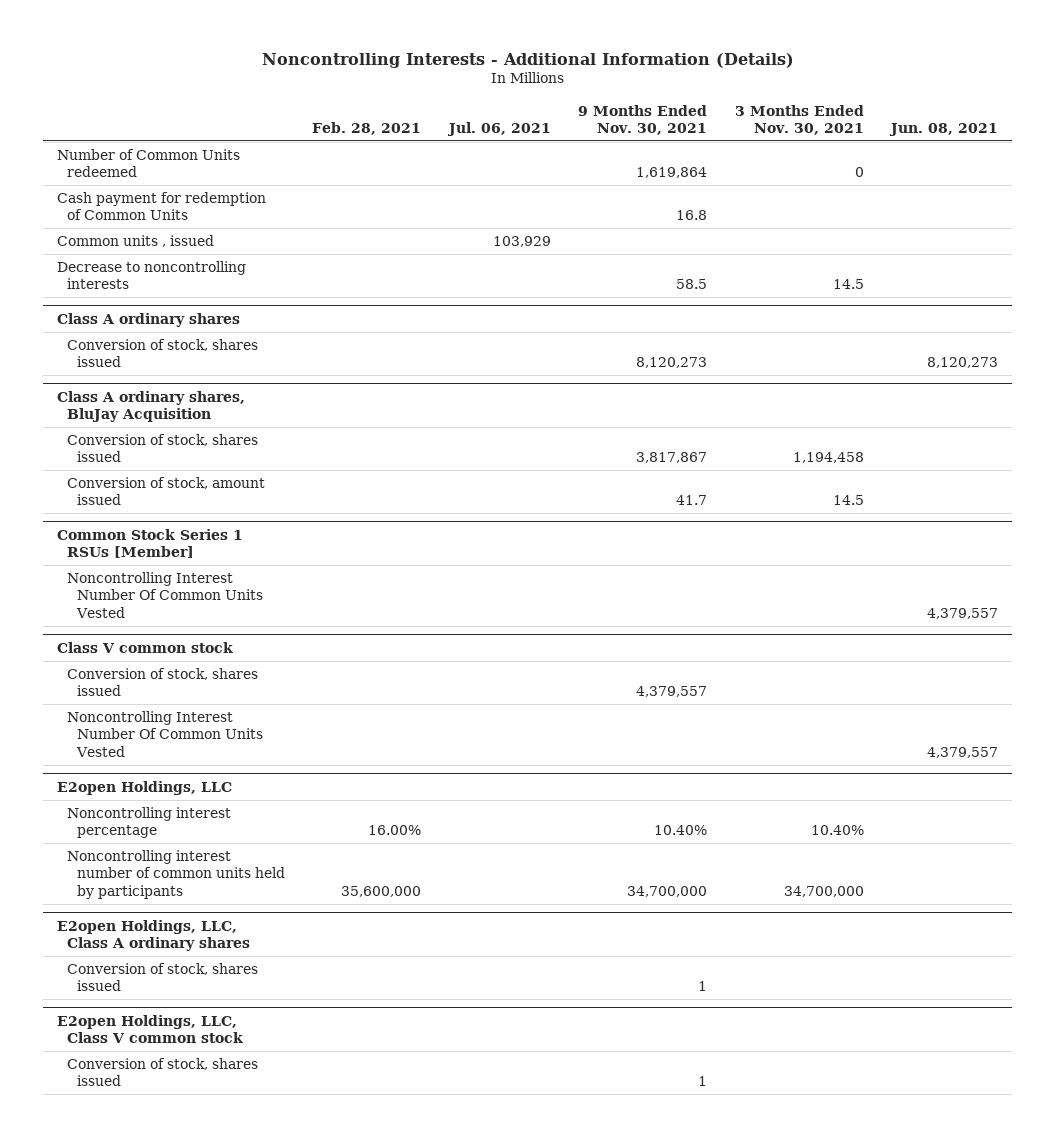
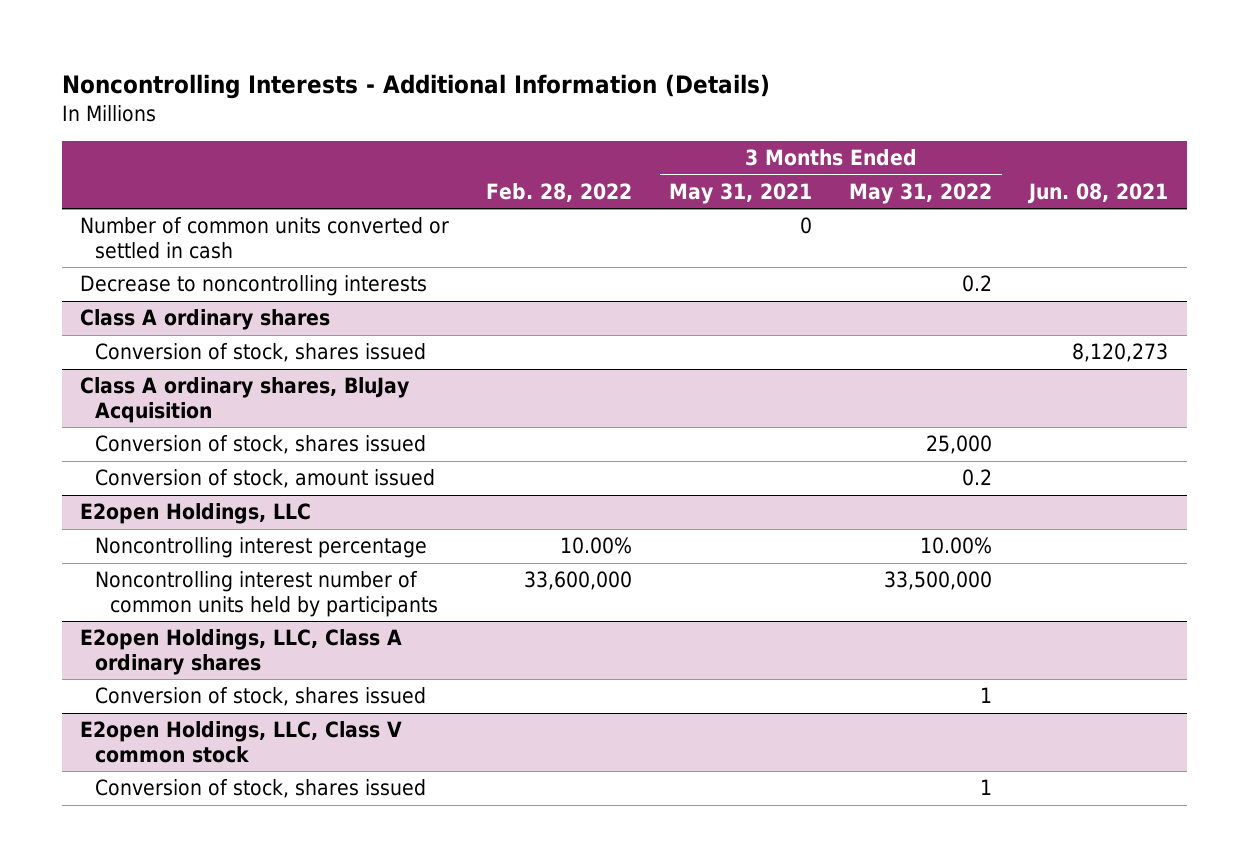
- | Feb. 28, 2021 | Jul. 06, 2021 | 9 Months Ended Nov. 30, 2021 | 3 Months Ended Nov. 30, 2021 | Jun. 08, 2021
+ | Feb. 28, 2022 | 3 Months Ended May 31, 2021 | 3 Months Ended May 31, 2022 | Jun. 08, 2021
- Number of Common Units redeemed | | | 1,619,864 | 0 |
- Cash payment for redemption of Common Units | | | 16.8 | |
- Common units , issued | | 103,929 | | |
+ Number of common units converted or settled in cash | | 0 | |
- Common Stock Series 1 RSUs [Member]
- Noncontrolling Interest Number Of Common Units Vested | | | | | 4,379,557
- Class V common stock
- Conversion of stock, shares issued | | | 4,379,557 | |
- Noncontrolling Interest Number Of Common Units Vested | | | | | 4,379,557

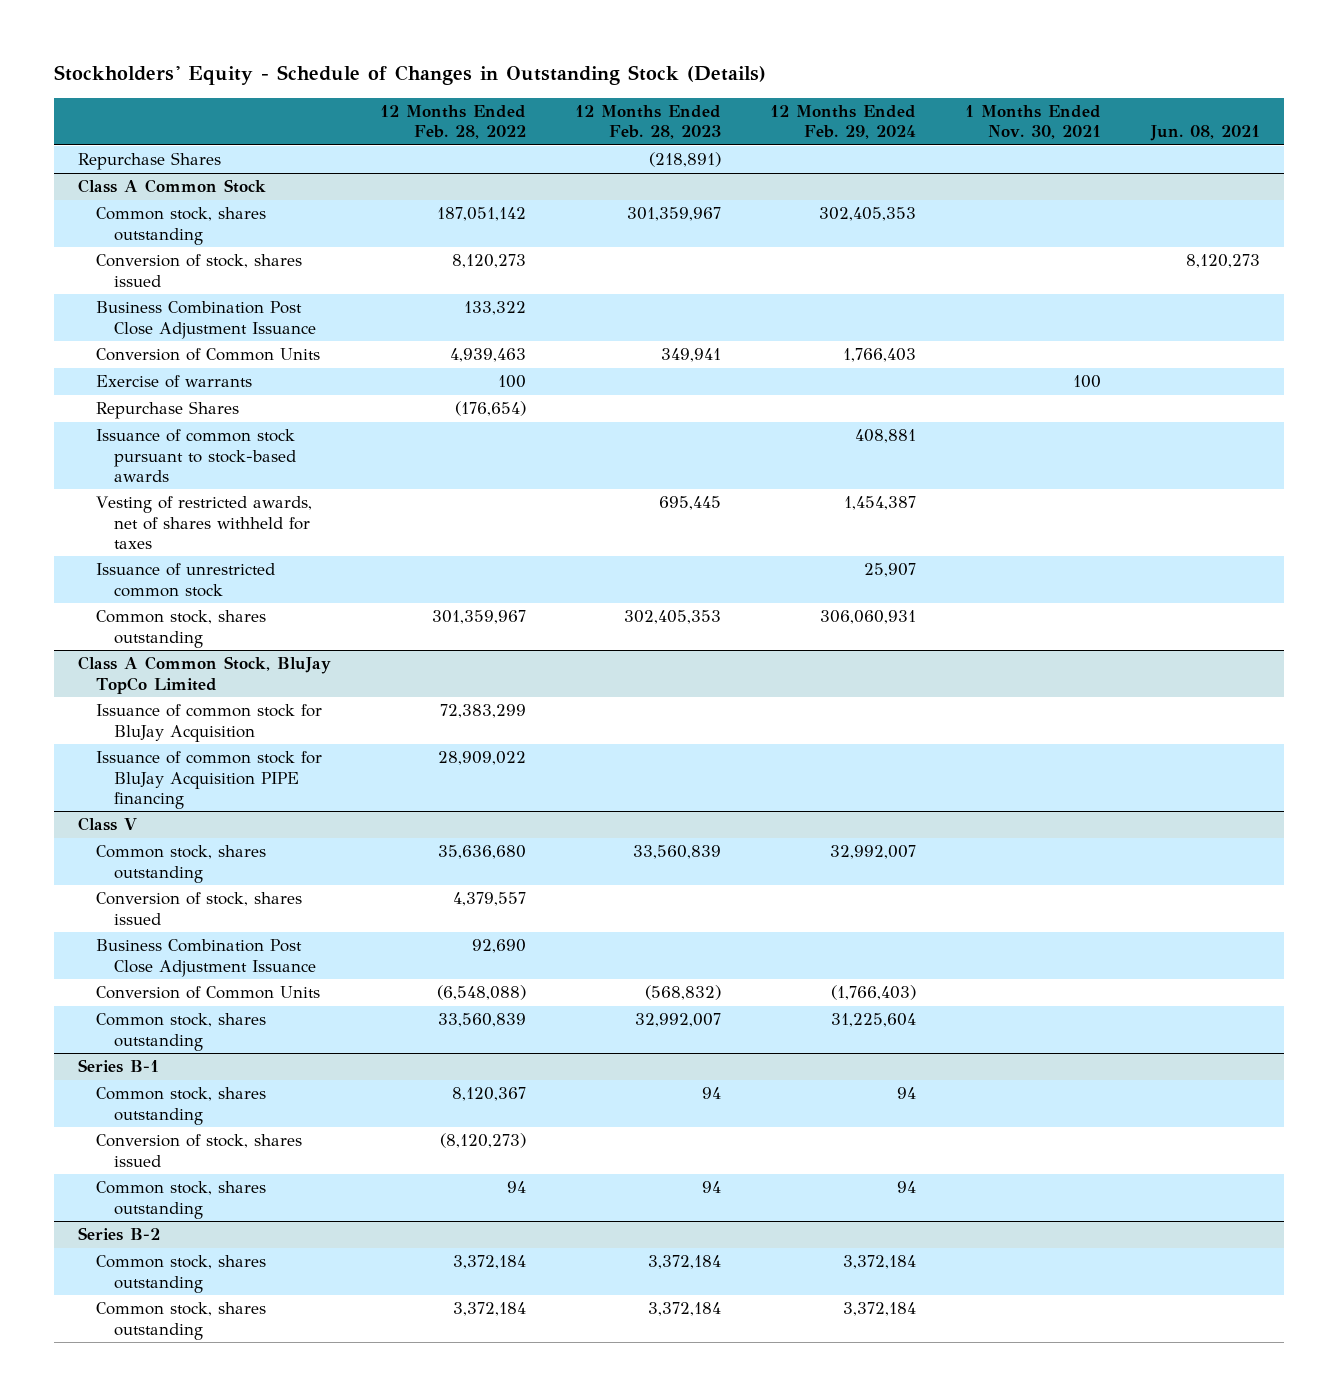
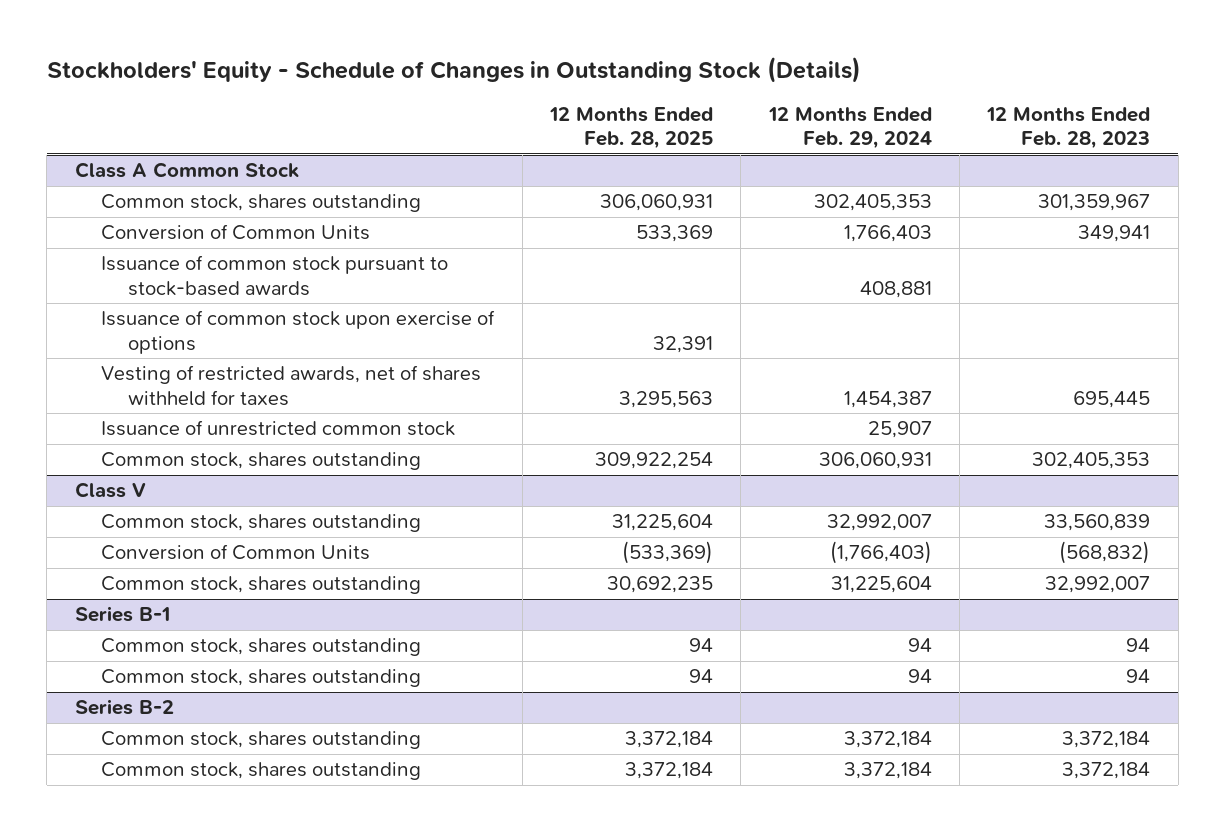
- | 12 Months Ended Feb. 28, 2022 | 12 Months Ended Feb. 28, 2023 | 12 Months Ended Feb. 29, 2024 | 1 Months Ended Nov. 30, 2021 | Jun. 08, 2021
+ | 12 Months Ended Feb. 28, 2025 | 12 Months Ended Feb. 29, 2024 | 12 Months Ended Feb. 28, 2023
- Repurchase Shares | | (218,891) | | |
@ Class A Common Stock
- Conversion of stock, shares issued | 8,120,273 | | | | 8,120,273
- Business Combination Post Close Adjustment Issuance | 133,322 | | | |
- Exercise of warrants | 100 | | | 100 |
- Repurchase Shares | (176,654) | | | |
+ Issuance of common stock upon exercise of options | 32,391 | |
- Class A Common Stock, BluJay TopCo Limited
- Issuance of common stock for BluJay Acquisition | 72,383,299 | | | |
- Issuance of common stock for BluJay Acquisition PIPE financing | 28,909,022 | | | |
@ Class V
- Conversion of stock, shares issued | 4,379,557 | | | |
- Business Combination Post Close Adjustment Issuance | 92,690 | | | |
@ Series B-1
- Conversion of stock, shares issued | (8,120,273) | | | |

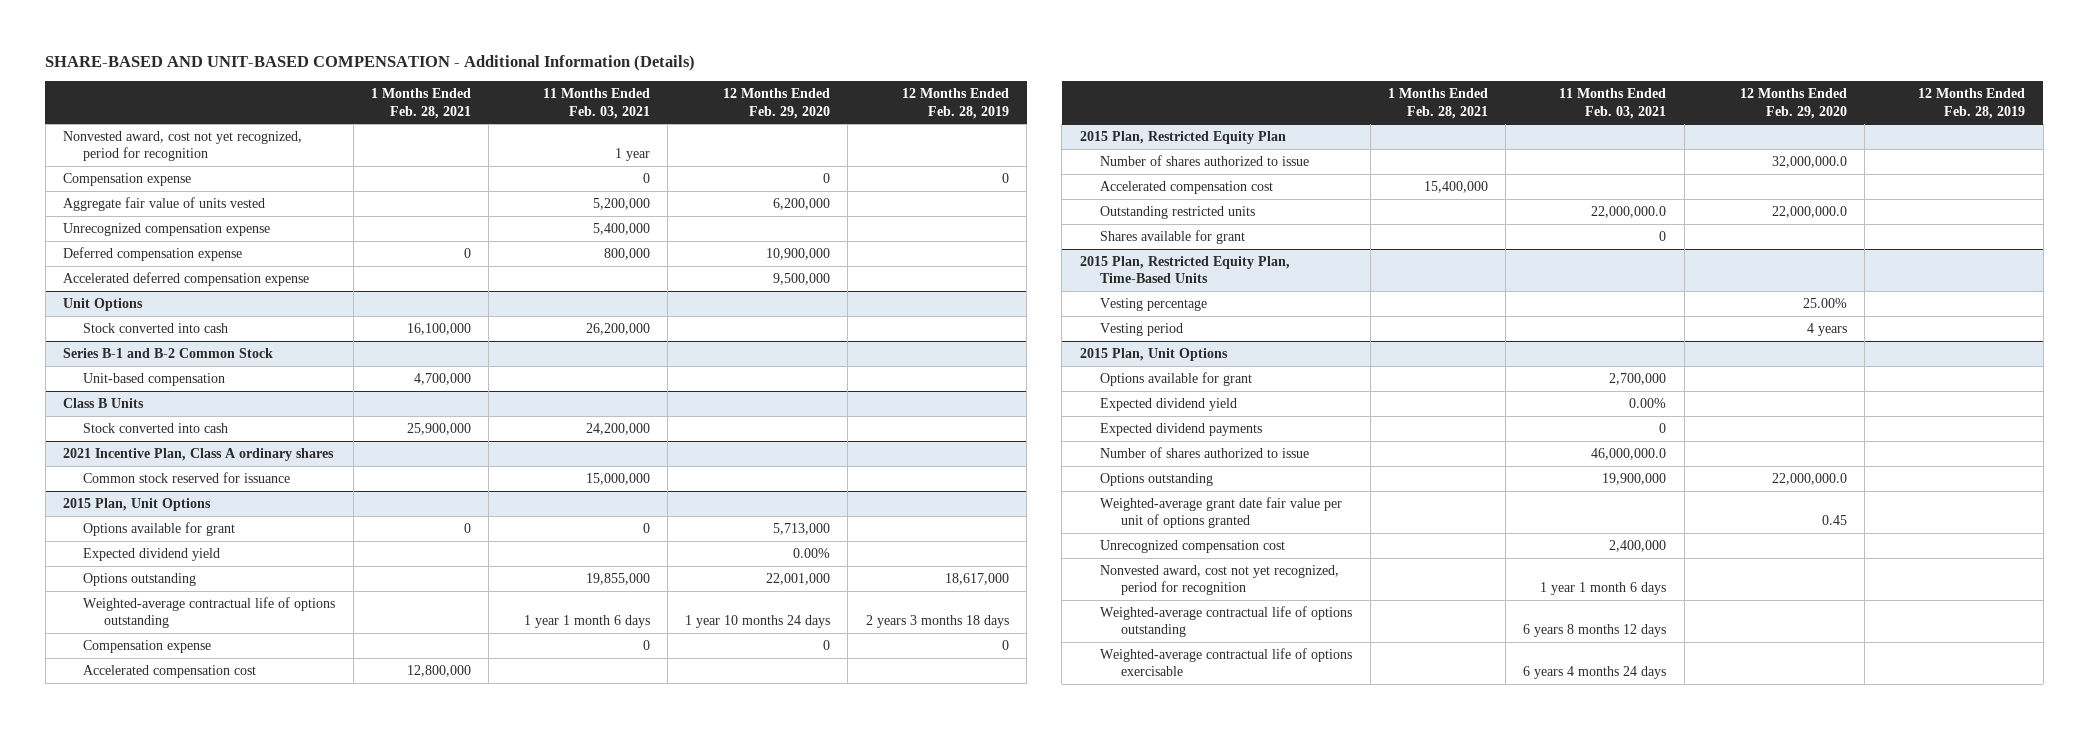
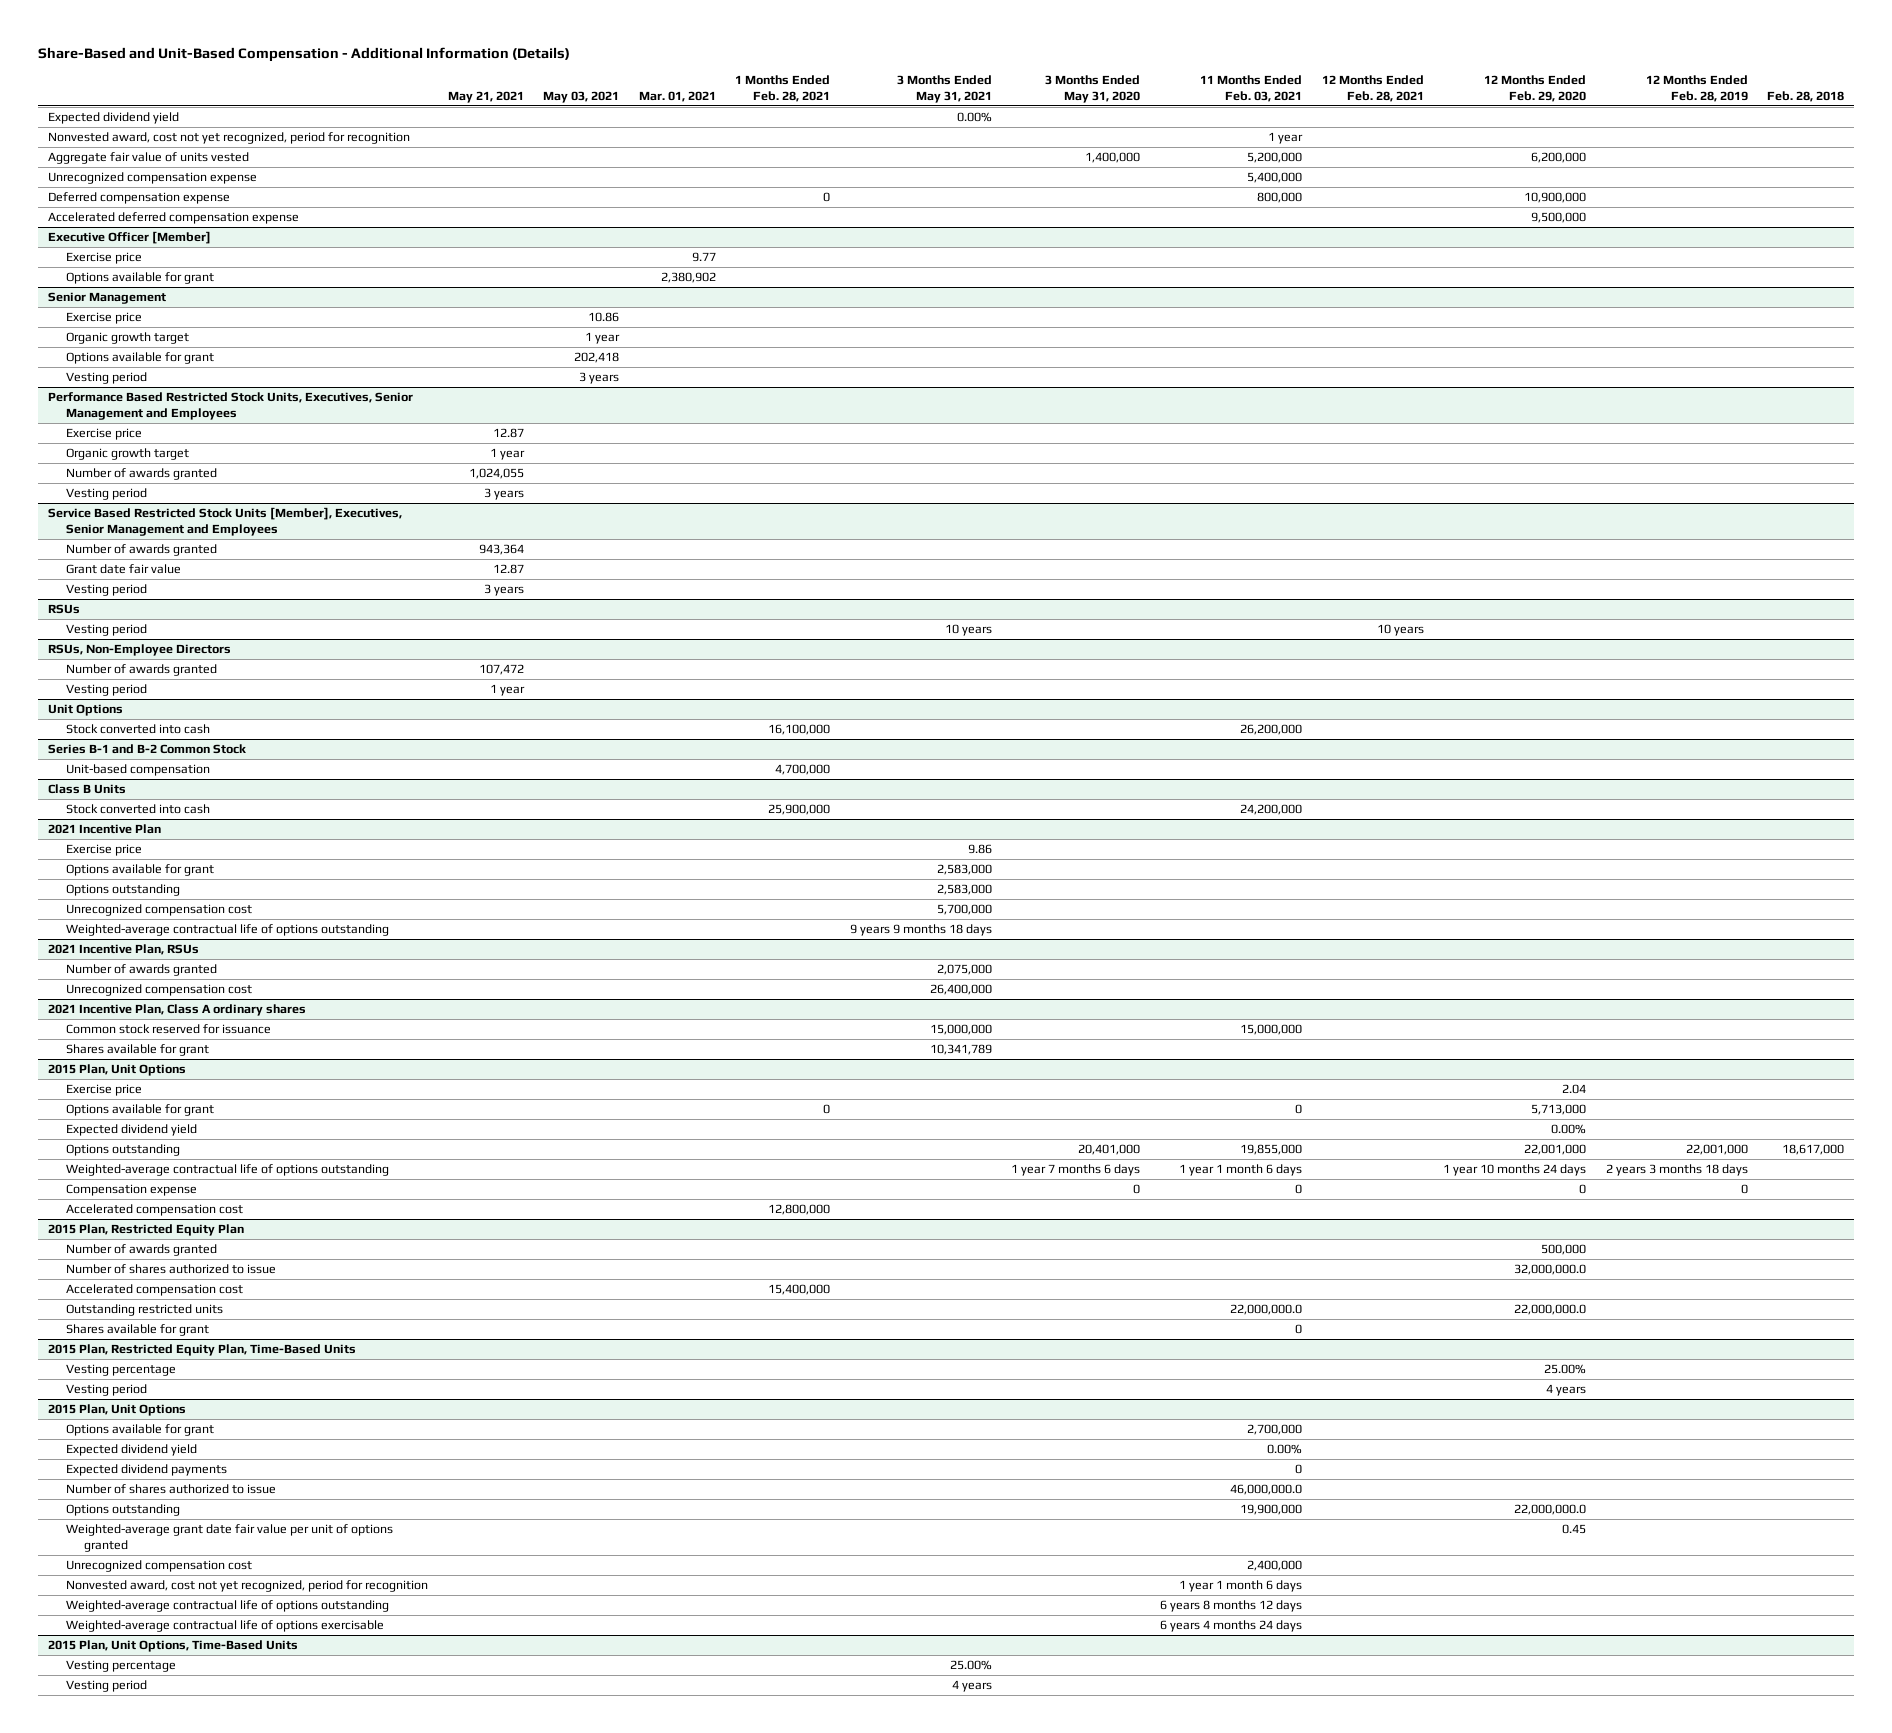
- SHARE-BASED AND UNIT-BASED COMPENSATION - Additional Information (Details)
+ Share-Based and Unit-Based Compensation - Additional Information (Details)
- | 1 Months Ended Feb. 28, 2021 | 11 Months Ended Feb. 03, 2021 | 12 Months Ended Feb. 29, 2020 | 12 Months Ended Feb. 28, 2019
+ | May 21, 2021 | May 03, 2021 | Mar. 01, 2021 | 1 Months Ended Feb. 28, 2021 | 3 Months Ended May 31, 2021 | 3 Months Ended May 31, 2020 | 11 Months Ended Feb. 03, 2021 | 12 Months Ended Feb. 28, 2021 | 12 Months Ended Feb. 29, 2020 | 12 Months Ended Feb. 28, 2019 | Feb. 28, 2018
+ Expected dividend yield | | | | | 0.00% | | | | | |
- Compensation expense | | 0 | 0 | 0
+ Executive Officer [Member]
+ Exercise price | | | 9.77 | | | | | | | |
+ Options available for grant | | | 2,380,902 | | | | | | | |
+ Senior Management
+ Exercise price | | 10.86 | | | | | | | | |
+ Organic growth target | | 1 year | | | | | | | | |
+ Options available for grant | | 202,418 | | | | | | | | |
+ Vesting period | | 3 years | | | | | | | | |
+ Performance Based Restricted Stock Units, Executives, Senior Management and Employees
+ Exercise price | 12.87 | | | | | | | | | |
+ Organic growth target | 1 year | | | | | | | | | |
+ Number of awards granted | 1,024,055 | | | | | | | | | |
+ Vesting period | 3 years | | | | | | | | | |
+ Service Based Restricted Stock Units [Member], Executives, Senior Management and Employees
+ Number of awards granted | 943,364 | | | | | | | | | |
+ Grant date fair value | 12.87 | | | | | | | | | |
+ Vesting period | 3 years | | | | | | | | | |
+ RSUs
+ Vesting period | | | | | 10 years | | | 10 years | | |
+ RSUs, Non-Employee Directors
+ Number of awards granted | 107,472 | | | | | | | | | |
+ Vesting period | 1 year | | | | | | | | | |
+ 2021 Incentive Plan
+ Exercise price | | | | | 9.86 | | | | | |
+ Options available for grant | | | | | 2,583,000 | | | | | |
+ Options outstanding | | | | | 2,583,000 | | | | | |
+ Unrecognized compensation cost | | | | | 5,700,000 | | | | | |
+ Weighted-average contractual life of options outstanding | | | | | 9 years 9 months 18 days | | | | | |
+ 2021 Incentive Plan, RSUs
+ Number of awards granted | | | | | 2,075,000 | | | | | |
+ Unrecognized compensation cost | | | | | 26,400,000 | | | | | |
@ 2021 Incentive Plan, Class A ordinary shares
+ Shares available for grant | | | | | 10,341,789 | | | | | |
@ 2015 Plan, Unit Options
+ Exercise price | | | | | | | | | 2.04 | |
- Options outstanding | | 19,855,000 | 22,001,000 | 18,617,000
+ Options outstanding | | | | | | 20,401,000 | 19,855,000 | | 22,001,000 | 22,001,000 | 18,617,000
@ 2015 Plan, Restricted Equity Plan
+ Number of awards granted | | | | | | | | | 500,000 | |
+ 2015 Plan, Unit Options, Time-Based Units
+ Vesting percentage | | | | | 25.00% | | | | | |
+ Vesting period | | | | | 4 years | | | | | |

